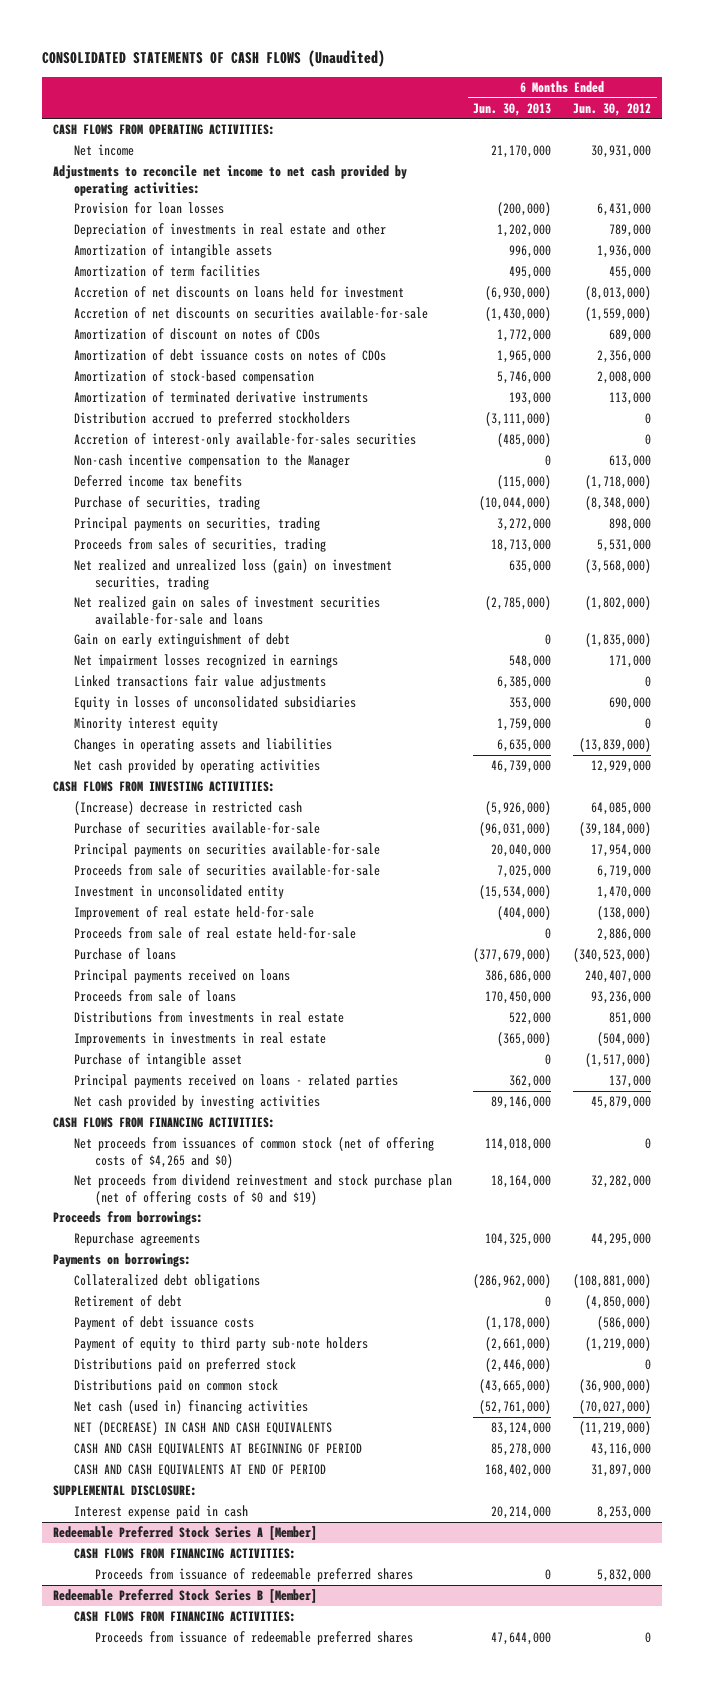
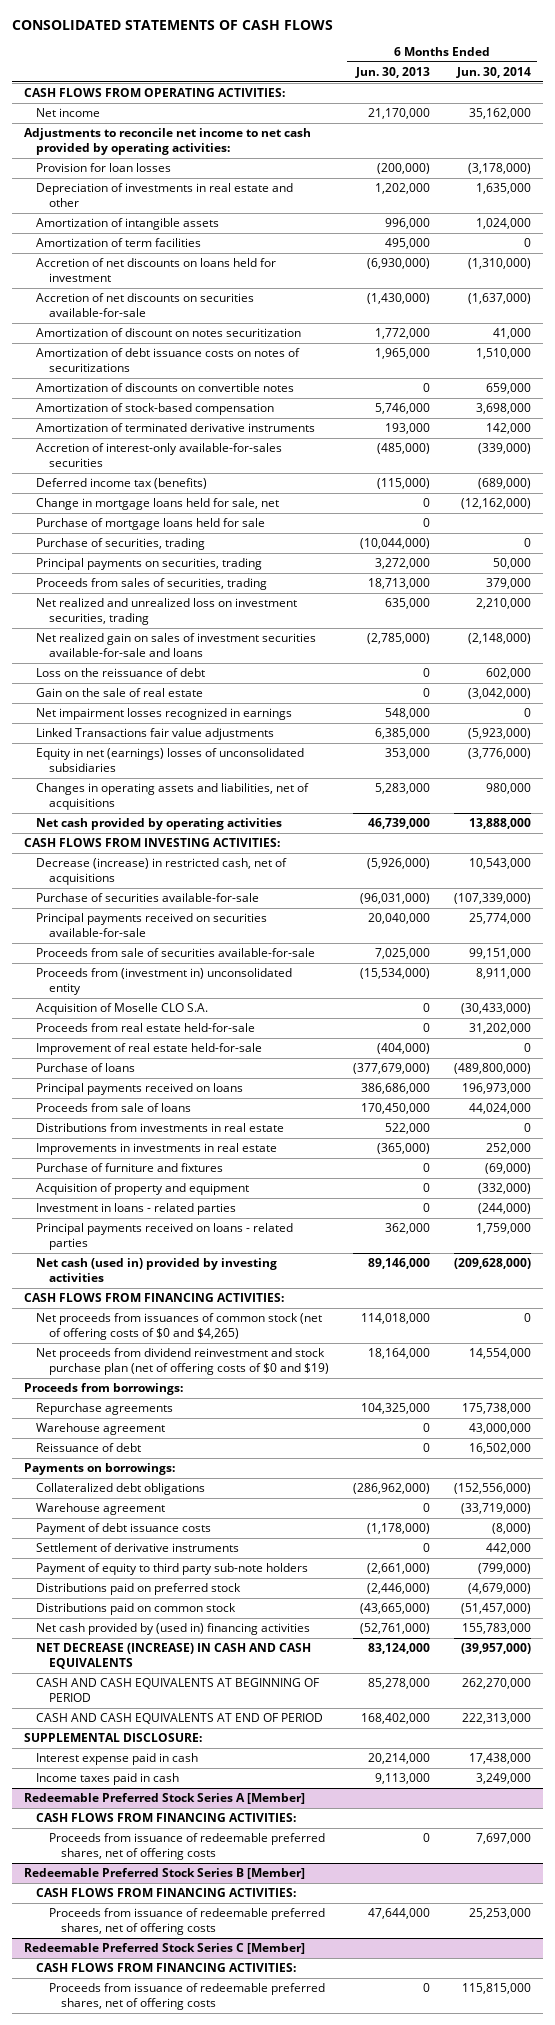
- CONSOLIDATED STATEMENTS OF CASH FLOWS (Unaudited)
+ CONSOLIDATED STATEMENTS OF CASH FLOWS
- | 6 Months Ended Jun. 30, 2013 | 6 Months Ended Jun. 30, 2012
+ | 6 Months Ended Jun. 30, 2013 | 6 Months Ended Jun. 30, 2014
- Amortization of discount on notes of CDOs | 1,772,000 | 689,000
- Amortization of debt issuance costs on notes of CDOs | 1,965,000 | 2,356,000
+ Amortization of discount on notes securitization | 1,772,000 | 41,000
+ Amortization of debt issuance costs on notes of securitizations | 1,965,000 | 1,510,000
+ Amortization of discounts on convertible notes | 0 | 659,000
- Distribution accrued to preferred stockholders | (3,111,000) | 0
- Non-cash incentive compensation to the Manager | 0 | 613,000
- Deferred income tax benefits | (115,000) | (1,718,000)
+ Deferred income tax (benefits) | (115,000) | (689,000)
+ Change in mortgage loans held for sale, net | 0 | (12,162,000)
+ Purchase of mortgage loans held for sale | 0 |
- Net realized and unrealized loss (gain) on investment securities, trading | 635,000 | (3,568,000)
+ Net realized and unrealized loss on investment securities, trading | 635,000 | 2,210,000
- Gain on early extinguishment of debt | 0 | (1,835,000)
+ Loss on the reissuance of debt | 0 | 602,000
+ Gain on the sale of real estate | 0 | (3,042,000)
- Linked transactions fair value adjustments | 6,385,000 | 0
- Equity in losses of unconsolidated subsidiaries | 353,000 | 690,000
- Minority interest equity | 1,759,000 | 0
- Changes in operating assets and liabilities | 6,635,000 | (13,839,000)
+ Linked Transactions fair value adjustments | 6,385,000 | (5,923,000)
+ Equity in net (earnings) losses of unconsolidated subsidiaries | 353,000 | (3,776,000)
+ Changes in operating assets and liabilities, net of acquisitions | 5,283,000 | 980,000
- (Increase) decrease in restricted cash | (5,926,000) | 64,085,000
+ Decrease (increase) in restricted cash, net of acquisitions | (5,926,000) | 10,543,000
- Principal payments on securities available-for-sale | 20,040,000 | 17,954,000
+ Principal payments received on securities available-for-sale | 20,040,000 | 25,774,000
- Investment in unconsolidated entity | (15,534,000) | 1,470,000
+ Proceeds from (investment in) unconsolidated entity | (15,534,000) | 8,911,000
+ Acquisition of Moselle CLO S.A. | 0 | (30,433,000)
+ Proceeds from real estate held-for-sale | 0 | 31,202,000
- Proceeds from sale of real estate held-for-sale | 0 | 2,886,000
- Purchase of intangible asset | 0 | (1,517,000)
+ Purchase of furniture and fixtures | 0 | (69,000)
+ Acquisition of property and equipment | 0 | (332,000)
+ Investment in loans - related parties | 0 | (244,000)
- Net cash provided by investing activities | 89,146,000 | 45,879,000
+ Net cash (used in) provided by investing activities | 89,146,000 | (209,628,000)
- Net proceeds from issuances of common stock (net of offering costs of $4,265 and $0) | 114,018,000 | 0
+ Net proceeds from issuances of common stock (net of offering costs of $0 and $4,265) | 114,018,000 | 0
+ Warehouse agreement | 0 | 43,000,000
+ Reissuance of debt | 0 | 16,502,000
- Retirement of debt | 0 | (4,850,000)
+ Warehouse agreement | 0 | (33,719,000)
+ Settlement of derivative instruments | 0 | 442,000
- Net cash (used in) financing activities | (52,761,000) | (70,027,000)
- NET (DECREASE) IN CASH AND CASH EQUIVALENTS | 83,124,000 | (11,219,000)
+ Net cash provided by (used in) financing activities | (52,761,000) | 155,783,000
+ NET DECREASE (INCREASE) IN CASH AND CASH EQUIVALENTS | 83,124,000 | (39,957,000)
+ Income taxes paid in cash | 9,113,000 | 3,249,000
@ Redeemable Preferred Stock Series A [Member]
- Proceeds from issuance of redeemable preferred shares | 0 | 5,832,000
+ Proceeds from issuance of redeemable preferred shares, net of offering costs | 0 | 7,697,000
@ Redeemable Preferred Stock Series B [Member]
- Proceeds from issuance of redeemable preferred shares | 47,644,000 | 0
+ Proceeds from issuance of redeemable preferred shares, net of offering costs | 47,644,000 | 25,253,000
+ Redeemable Preferred Stock Series C [Member]
+ CASH FLOWS FROM FINANCING ACTIVITIES:
+ Proceeds from issuance of redeemable preferred shares, net of offering costs | 0 | 115,815,000

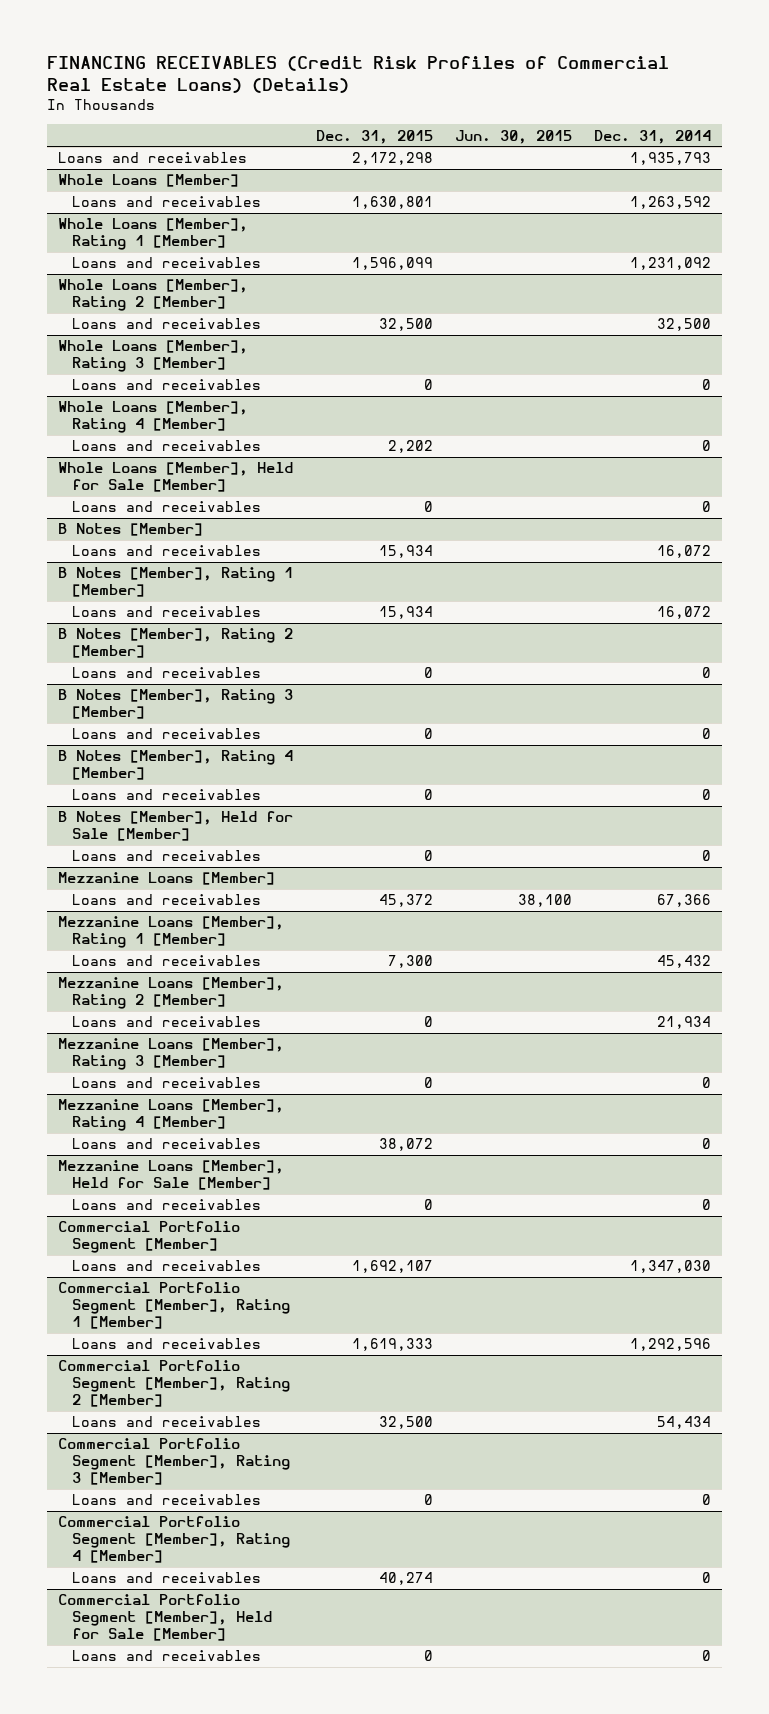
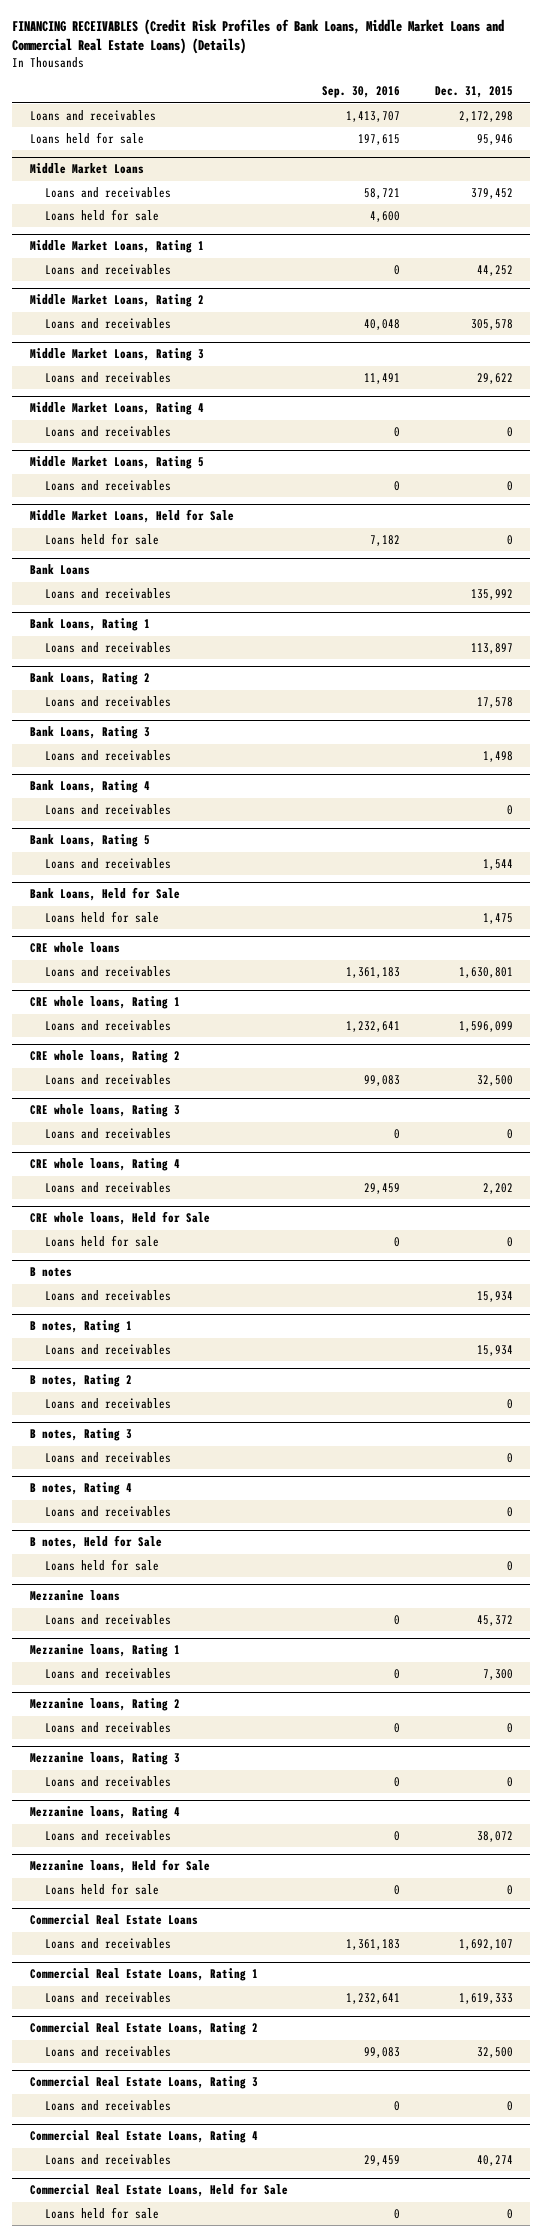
- FINANCING RECEIVABLES (Credit Risk Profiles of Commercial Real Estate Loans) (Details)
+ FINANCING RECEIVABLES (Credit Risk Profiles of Bank Loans, Middle Market Loans and Commercial Real Estate Loans) (Details)
- | Dec. 31, 2015 | Jun. 30, 2015 | Dec. 31, 2014
+ | Sep. 30, 2016 | Dec. 31, 2015
- Whole Loans [Member]
+ Loans held for sale | 197,615 | 95,946
+ Middle Market Loans
+ Loans and receivables | 58,721 | 379,452
+ Loans held for sale | 4,600 |
+ Middle Market Loans, Rating 1
+ Loans and receivables | 0 | 44,252
+ Middle Market Loans, Rating 2
+ Loans and receivables | 40,048 | 305,578
+ Middle Market Loans, Rating 3
+ Loans and receivables | 11,491 | 29,622
+ Middle Market Loans, Rating 4
+ Loans and receivables | 0 | 0
+ Middle Market Loans, Rating 5
+ Loans and receivables | 0 | 0
+ Middle Market Loans, Held for Sale
+ Loans held for sale | 7,182 | 0
+ Bank Loans
+ Loans and receivables | | 135,992
+ Bank Loans, Rating 1
+ Loans and receivables | | 113,897
+ Bank Loans, Rating 2
+ Loans and receivables | | 17,578
+ Bank Loans, Rating 3
+ Loans and receivables | | 1,498
+ Bank Loans, Rating 4
+ Loans and receivables | | 0
+ Bank Loans, Rating 5
+ Loans and receivables | | 1,544
+ Bank Loans, Held for Sale
+ Loans held for sale | | 1,475
+ CRE whole loans
- Whole Loans [Member], Rating 1 [Member]
+ CRE whole loans, Rating 1
- Whole Loans [Member], Rating 2 [Member]
+ CRE whole loans, Rating 2
- Whole Loans [Member], Rating 3 [Member]
+ CRE whole loans, Rating 3
- Whole Loans [Member], Rating 4 [Member]
+ CRE whole loans, Rating 4
- Whole Loans [Member], Held for Sale [Member]
- Loans and receivables | 0 | | 0
- B Notes [Member]
+ CRE whole loans, Held for Sale
+ Loans held for sale | 0 | 0
+ B notes
- B Notes [Member], Rating 1 [Member]
+ B notes, Rating 1
- B Notes [Member], Rating 2 [Member]
- Loans and receivables | 0 | | 0
- B Notes [Member], Rating 3 [Member]
+ B notes, Rating 2
- B Notes [Member], Rating 4 [Member]
+ B notes, Rating 3
- B Notes [Member], Held for Sale [Member]
+ B notes, Rating 4
- Mezzanine Loans [Member]
+ B notes, Held for Sale
+ Loans held for sale | | 0
+ Mezzanine loans
- Mezzanine Loans [Member], Rating 1 [Member]
+ Mezzanine loans, Rating 1
- Mezzanine Loans [Member], Rating 2 [Member]
+ Mezzanine loans, Rating 2
- Mezzanine Loans [Member], Rating 3 [Member]
+ Mezzanine loans, Rating 3
- Mezzanine Loans [Member], Rating 4 [Member]
+ Mezzanine loans, Rating 4
- Mezzanine Loans [Member], Held for Sale [Member]
- Loans and receivables | 0 | | 0
- Commercial Portfolio Segment [Member]
+ Mezzanine loans, Held for Sale
+ Loans held for sale | 0 | 0
+ Commercial Real Estate Loans
- Commercial Portfolio Segment [Member], Rating 1 [Member]
+ Commercial Real Estate Loans, Rating 1
- Commercial Portfolio Segment [Member], Rating 2 [Member]
+ Commercial Real Estate Loans, Rating 2
- Commercial Portfolio Segment [Member], Rating 3 [Member]
+ Commercial Real Estate Loans, Rating 3
- Commercial Portfolio Segment [Member], Rating 4 [Member]
+ Commercial Real Estate Loans, Rating 4
- Commercial Portfolio Segment [Member], Held for Sale [Member]
- Loans and receivables | 0 | | 0
+ Commercial Real Estate Loans, Held for Sale
+ Loans held for sale | 0 | 0

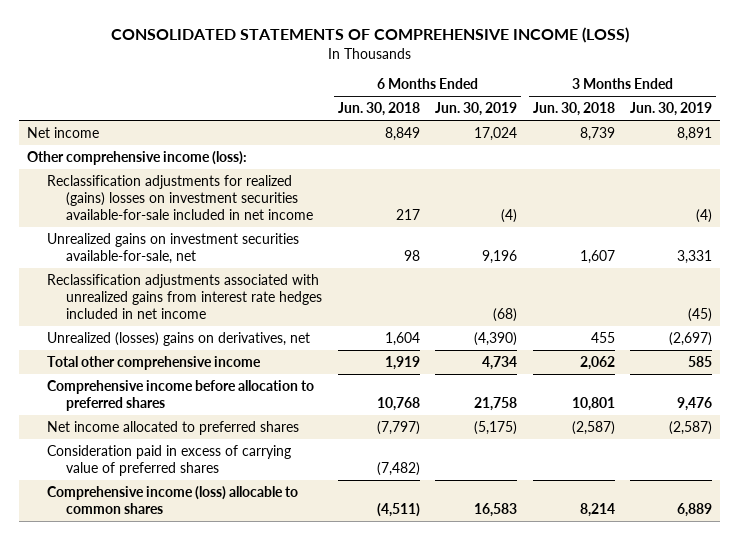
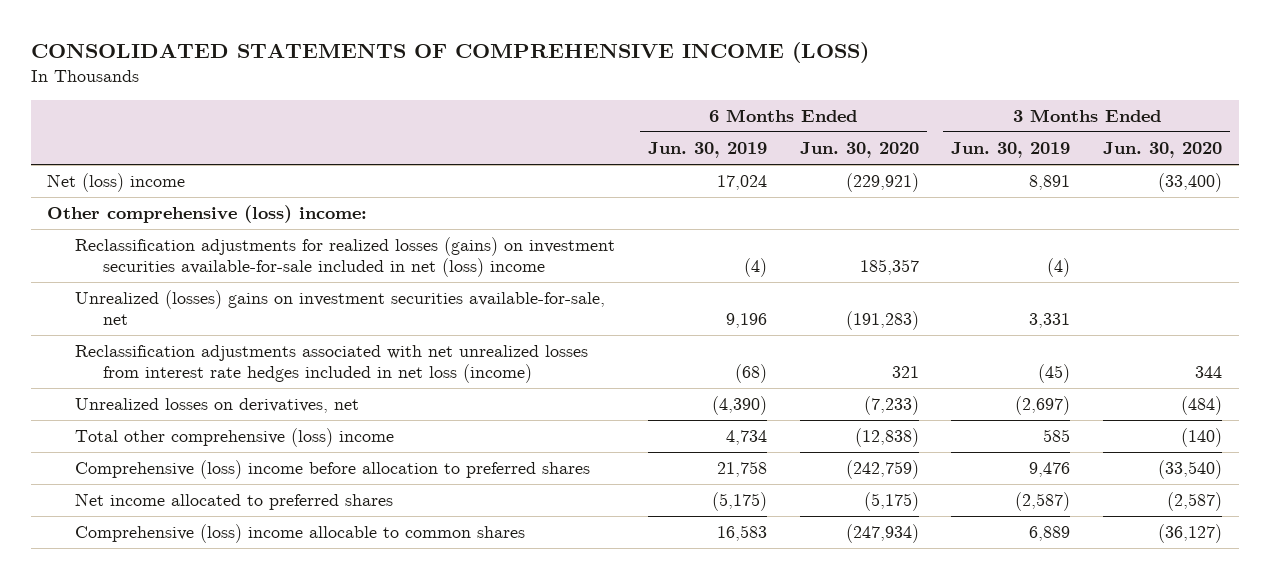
- | 6 Months Ended Jun. 30, 2018 | 6 Months Ended Jun. 30, 2019 | 3 Months Ended Jun. 30, 2018 | 3 Months Ended Jun. 30, 2019
+ | 6 Months Ended Jun. 30, 2019 | 6 Months Ended Jun. 30, 2020 | 3 Months Ended Jun. 30, 2019 | 3 Months Ended Jun. 30, 2020
- Net income | 8,849 | 17,024 | 8,739 | 8,891
- Other comprehensive income (loss):
- Reclassification adjustments for realized (gains) losses on investment securities available-for-sale included in net income | 217 | (4) | | (4)
- Unrealized gains on investment securities available-for-sale, net | 98 | 9,196 | 1,607 | 3,331
- Reclassification adjustments associated with unrealized gains from interest rate hedges included in net income | | (68) | | (45)
- Unrealized (losses) gains on derivatives, net | 1,604 | (4,390) | 455 | (2,697)
- Total other comprehensive income | 1,919 | 4,734 | 2,062 | 585
- Comprehensive income before allocation to preferred shares | 10,768 | 21,758 | 10,801 | 9,476
+ Net (loss) income | 17,024 | (229,921) | 8,891 | (33,400)
+ Other comprehensive (loss) income:
+ Reclassification adjustments for realized losses (gains) on investment securities available-for-sale included in net (loss) income | (4) | 185,357 | (4) |
+ Unrealized (losses) gains on investment securities available-for-sale, net | 9,196 | (191,283) | 3,331 |
+ Reclassification adjustments associated with net unrealized losses from interest rate hedges included in net loss (income) | (68) | 321 | (45) | 344
+ Unrealized losses on derivatives, net | (4,390) | (7,233) | (2,697) | (484)
+ Total other comprehensive (loss) income | 4,734 | (12,838) | 585 | (140)
+ Comprehensive (loss) income before allocation to preferred shares | 21,758 | (242,759) | 9,476 | (33,540)
- Consideration paid in excess of carrying value of preferred shares | (7,482) | | |
- Comprehensive income (loss) allocable to common shares | (4,511) | 16,583 | 8,214 | 6,889
+ Comprehensive (loss) income allocable to common shares | 16,583 | (247,934) | 6,889 | (36,127)

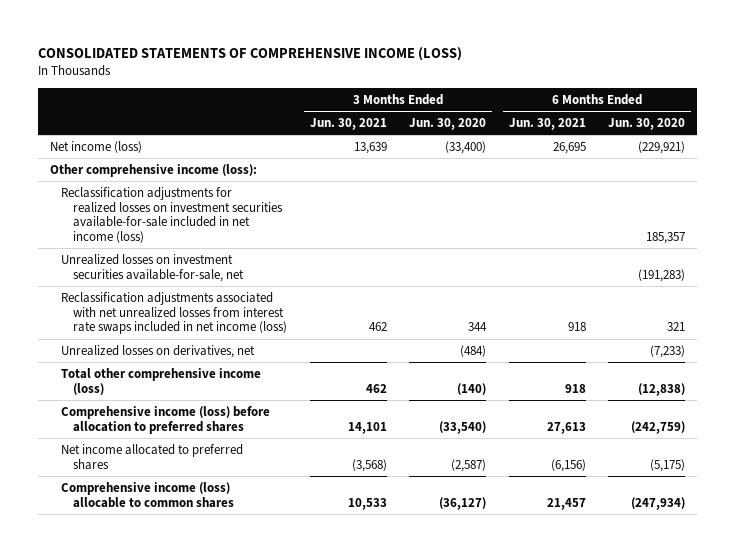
- | 6 Months Ended Jun. 30, 2019 | 6 Months Ended Jun. 30, 2020 | 3 Months Ended Jun. 30, 2019 | 3 Months Ended Jun. 30, 2020
+ | 3 Months Ended Jun. 30, 2021 | 3 Months Ended Jun. 30, 2020 | 6 Months Ended Jun. 30, 2021 | 6 Months Ended Jun. 30, 2020
- Net (loss) income | 17,024 | (229,921) | 8,891 | (33,400)
- Other comprehensive (loss) income:
- Reclassification adjustments for realized losses (gains) on investment securities available-for-sale included in net (loss) income | (4) | 185,357 | (4) |
- Unrealized (losses) gains on investment securities available-for-sale, net | 9,196 | (191,283) | 3,331 |
- Reclassification adjustments associated with net unrealized losses from interest rate hedges included in net loss (income) | (68) | 321 | (45) | 344
+ Net income (loss) | 13,639 | (33,400) | 26,695 | (229,921)
+ Other comprehensive income (loss):
+ Reclassification adjustments for realized losses on investment securities available-for-sale included in net income (loss) | | | | 185,357
+ Unrealized losses on investment securities available-for-sale, net | | | | (191,283)
+ Reclassification adjustments associated with net unrealized losses from interest rate swaps included in net income (loss) | 462 | 344 | 918 | 321
- Total other comprehensive (loss) income | 4,734 | (12,838) | 585 | (140)
- Comprehensive (loss) income before allocation to preferred shares | 21,758 | (242,759) | 9,476 | (33,540)
+ Total other comprehensive income (loss) | 462 | (140) | 918 | (12,838)
+ Comprehensive income (loss) before allocation to preferred shares | 14,101 | (33,540) | 27,613 | (242,759)
- Comprehensive (loss) income allocable to common shares | 16,583 | (247,934) | 6,889 | (36,127)
+ Comprehensive income (loss) allocable to common shares | 10,533 | (36,127) | 21,457 | (247,934)

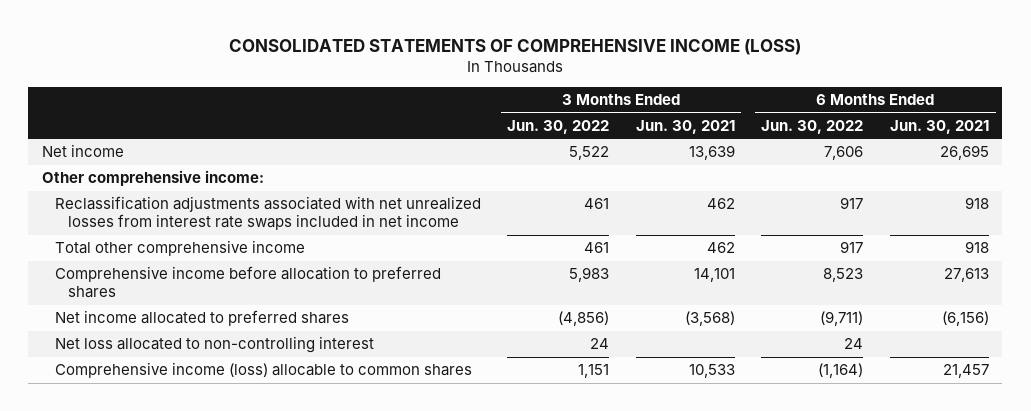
- | 3 Months Ended Jun. 30, 2021 | 3 Months Ended Jun. 30, 2020 | 6 Months Ended Jun. 30, 2021 | 6 Months Ended Jun. 30, 2020
+ | 3 Months Ended Jun. 30, 2022 | 3 Months Ended Jun. 30, 2021 | 6 Months Ended Jun. 30, 2022 | 6 Months Ended Jun. 30, 2021
- Net income (loss) | 13,639 | (33,400) | 26,695 | (229,921)
- Other comprehensive income (loss):
- Reclassification adjustments for realized losses on investment securities available-for-sale included in net income (loss) | | | | 185,357
- Unrealized losses on investment securities available-for-sale, net | | | | (191,283)
- Reclassification adjustments associated with net unrealized losses from interest rate swaps included in net income (loss) | 462 | 344 | 918 | 321
- Unrealized losses on derivatives, net | | (484) | | (7,233)
- Total other comprehensive income (loss) | 462 | (140) | 918 | (12,838)
- Comprehensive income (loss) before allocation to preferred shares | 14,101 | (33,540) | 27,613 | (242,759)
+ Net income | 5,522 | 13,639 | 7,606 | 26,695
+ Other comprehensive income:
+ Reclassification adjustments associated with net unrealized losses from interest rate swaps included in net income | 461 | 462 | 917 | 918
+ Total other comprehensive income | 461 | 462 | 917 | 918
+ Comprehensive income before allocation to preferred shares | 5,983 | 14,101 | 8,523 | 27,613
+ Net loss allocated to non-controlling interest | 24 | | 24 |

